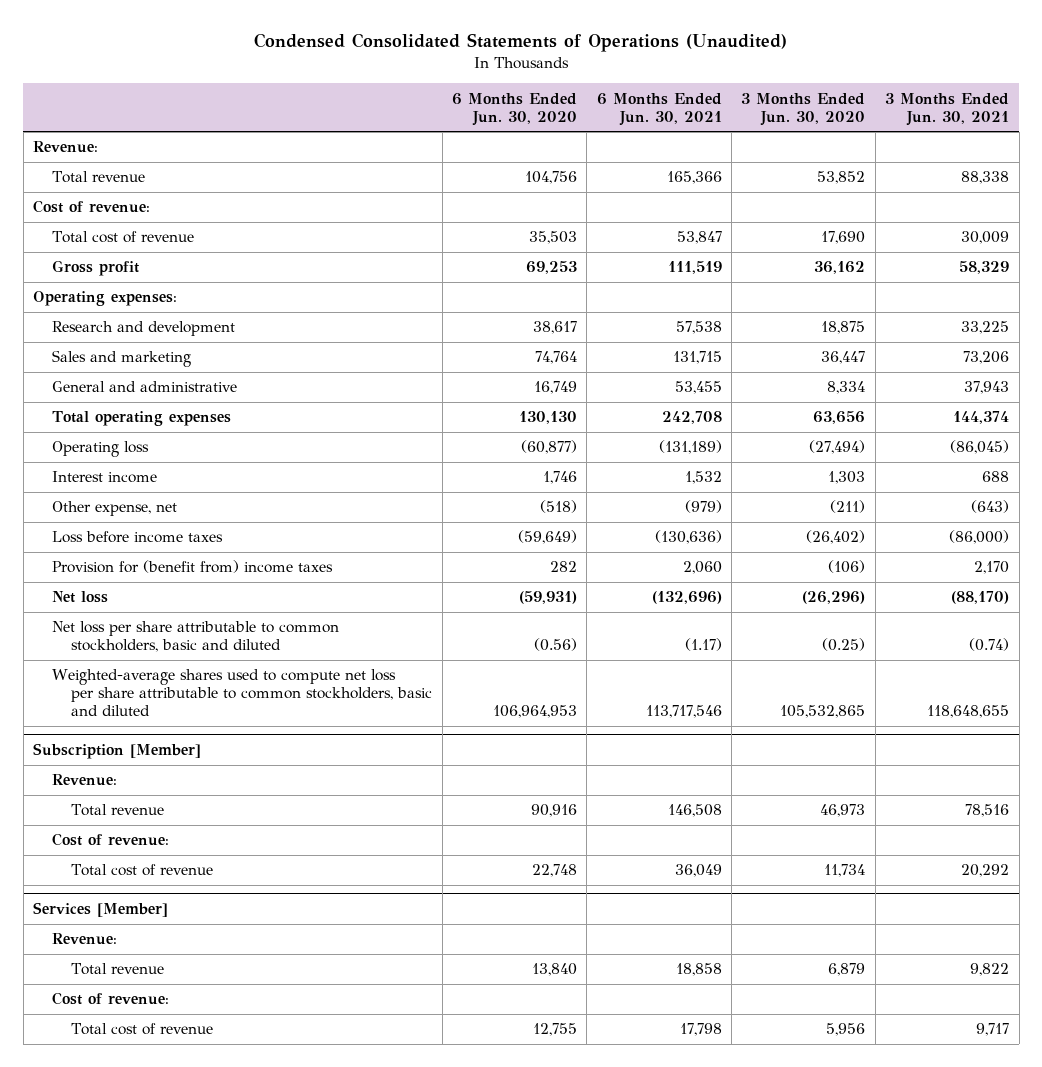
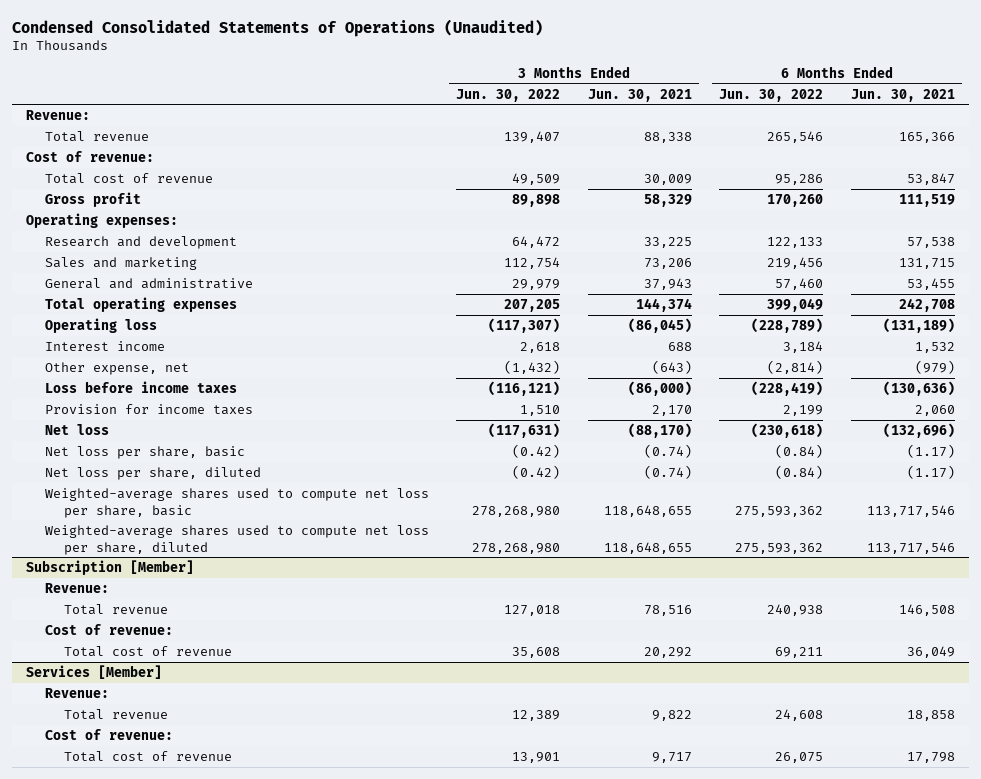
- | 6 Months Ended Jun. 30, 2020 | 6 Months Ended Jun. 30, 2021 | 3 Months Ended Jun. 30, 2020 | 3 Months Ended Jun. 30, 2021
+ | 3 Months Ended Jun. 30, 2022 | 3 Months Ended Jun. 30, 2021 | 6 Months Ended Jun. 30, 2022 | 6 Months Ended Jun. 30, 2021
- Provision for (benefit from) income taxes | 282 | 2,060 | (106) | 2,170
+ Provision for income taxes | 1,510 | 2,170 | 2,199 | 2,060
- Net loss per share attributable to common stockholders, basic and diluted | (0.56) | (1.17) | (0.25) | (0.74)
- Weighted-average shares used to compute net loss per share attributable to common stockholders, basic and diluted | 106,964,953 | 113,717,546 | 105,532,865 | 118,648,655
+ Net loss per share, basic | (0.42) | (0.74) | (0.84) | (1.17)
+ Net loss per share, diluted | (0.42) | (0.74) | (0.84) | (1.17)
+ Weighted-average shares used to compute net loss per share, basic | 278,268,980 | 118,648,655 | 275,593,362 | 113,717,546
+ Weighted-average shares used to compute net loss per share, diluted | 278,268,980 | 118,648,655 | 275,593,362 | 113,717,546

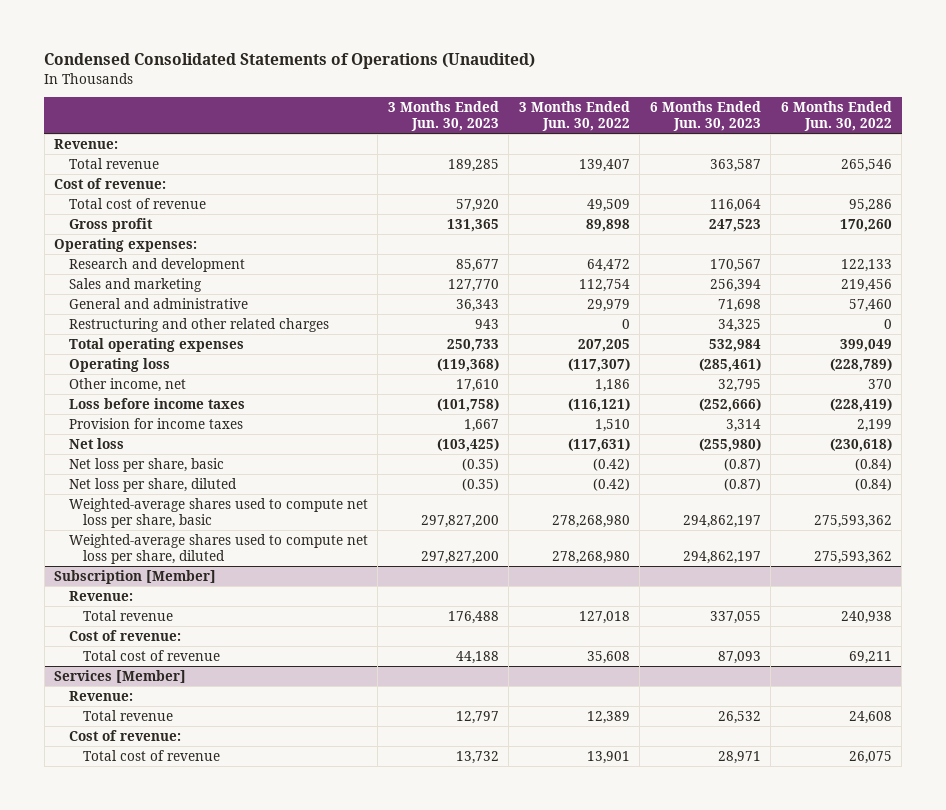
- | 3 Months Ended Jun. 30, 2022 | 3 Months Ended Jun. 30, 2021 | 6 Months Ended Jun. 30, 2022 | 6 Months Ended Jun. 30, 2021
+ | 3 Months Ended Jun. 30, 2023 | 3 Months Ended Jun. 30, 2022 | 6 Months Ended Jun. 30, 2023 | 6 Months Ended Jun. 30, 2022
+ Restructuring and other related charges | 943 | 0 | 34,325 | 0
- Interest income | 2,618 | 688 | 3,184 | 1,532
- Other expense, net | (1,432) | (643) | (2,814) | (979)
+ Other income, net | 17,610 | 1,186 | 32,795 | 370

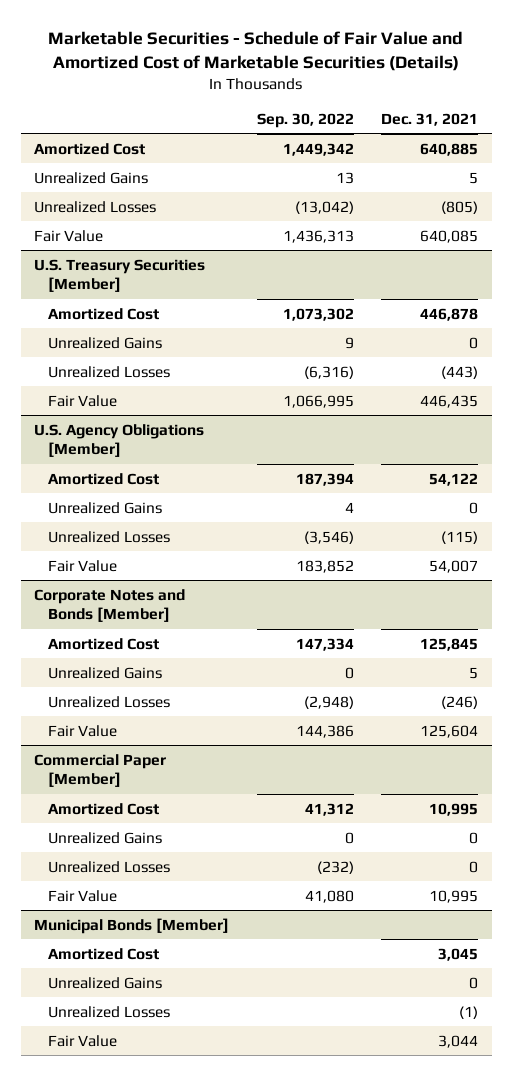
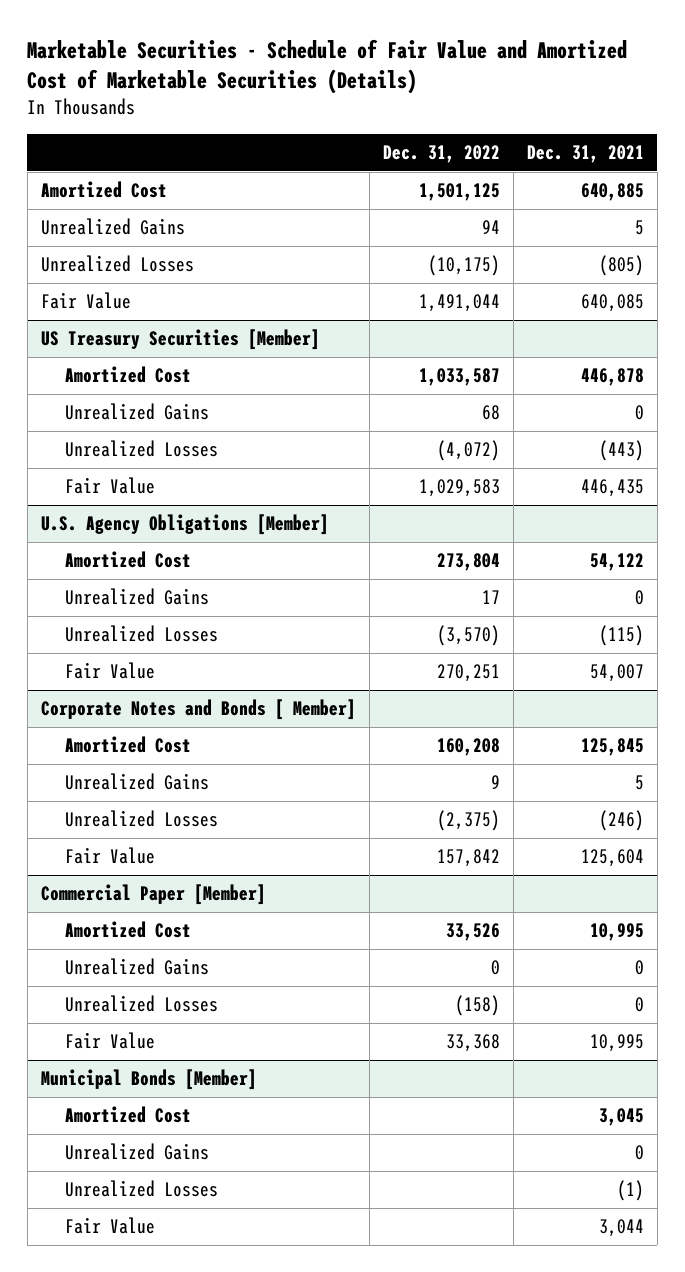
- | Sep. 30, 2022 | Dec. 31, 2021
+ | Dec. 31, 2022 | Dec. 31, 2021
- U.S. Treasury Securities [Member]
+ US Treasury Securities [Member]
- Corporate Notes and Bonds [Member]
+ Corporate Notes and Bonds [ Member]

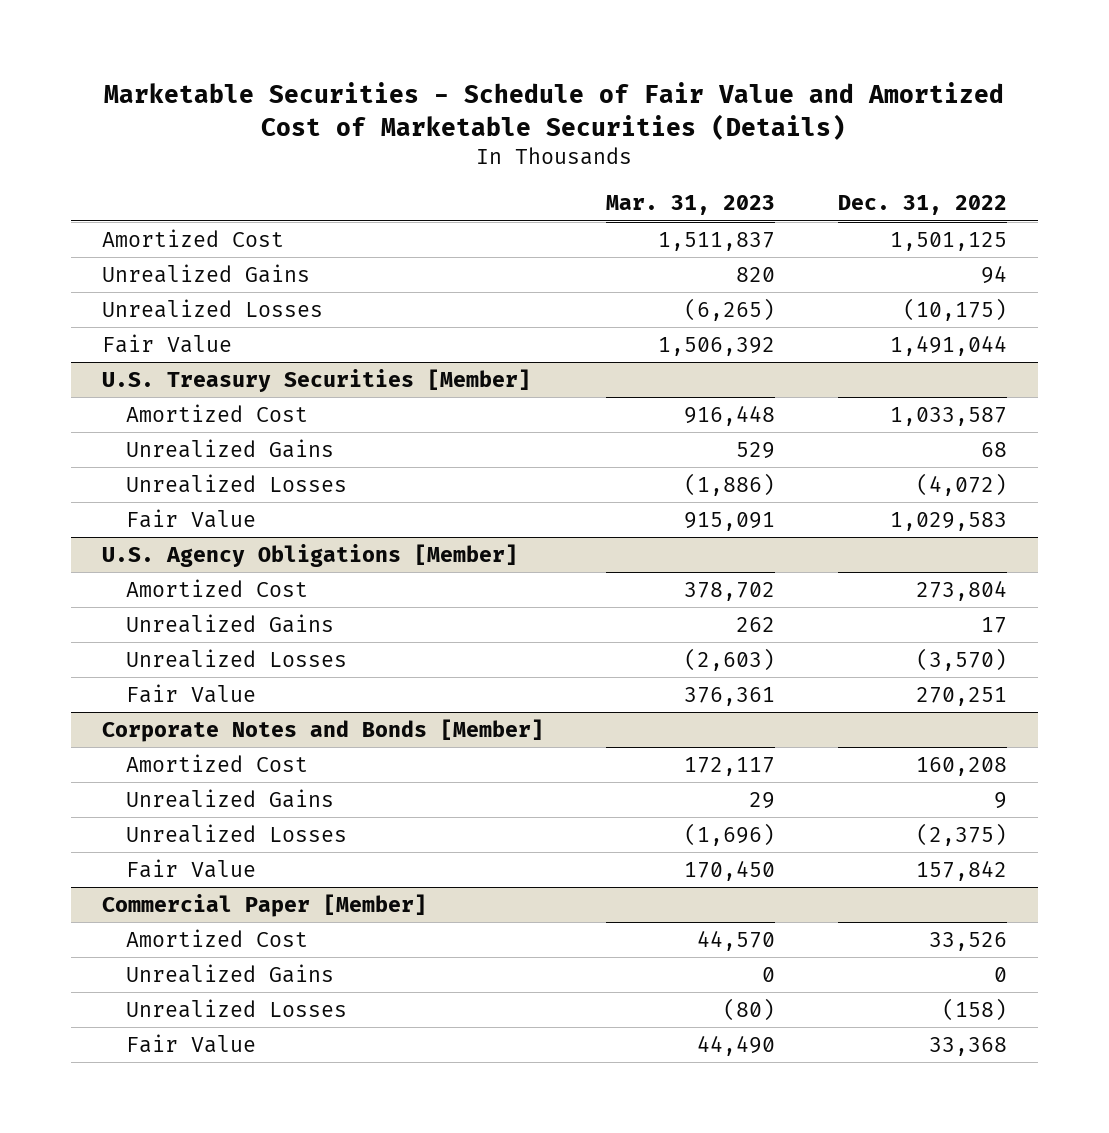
- | Dec. 31, 2022 | Dec. 31, 2021
+ | Mar. 31, 2023 | Dec. 31, 2022
- US Treasury Securities [Member]
+ U.S. Treasury Securities [Member]
- Corporate Notes and Bonds [ Member]
+ Corporate Notes and Bonds [Member]
- Municipal Bonds [Member]
- Amortized Cost | | 3,045
- Unrealized Gains | | 0
- Unrealized Losses | | (1)
- Fair Value | | 3,044

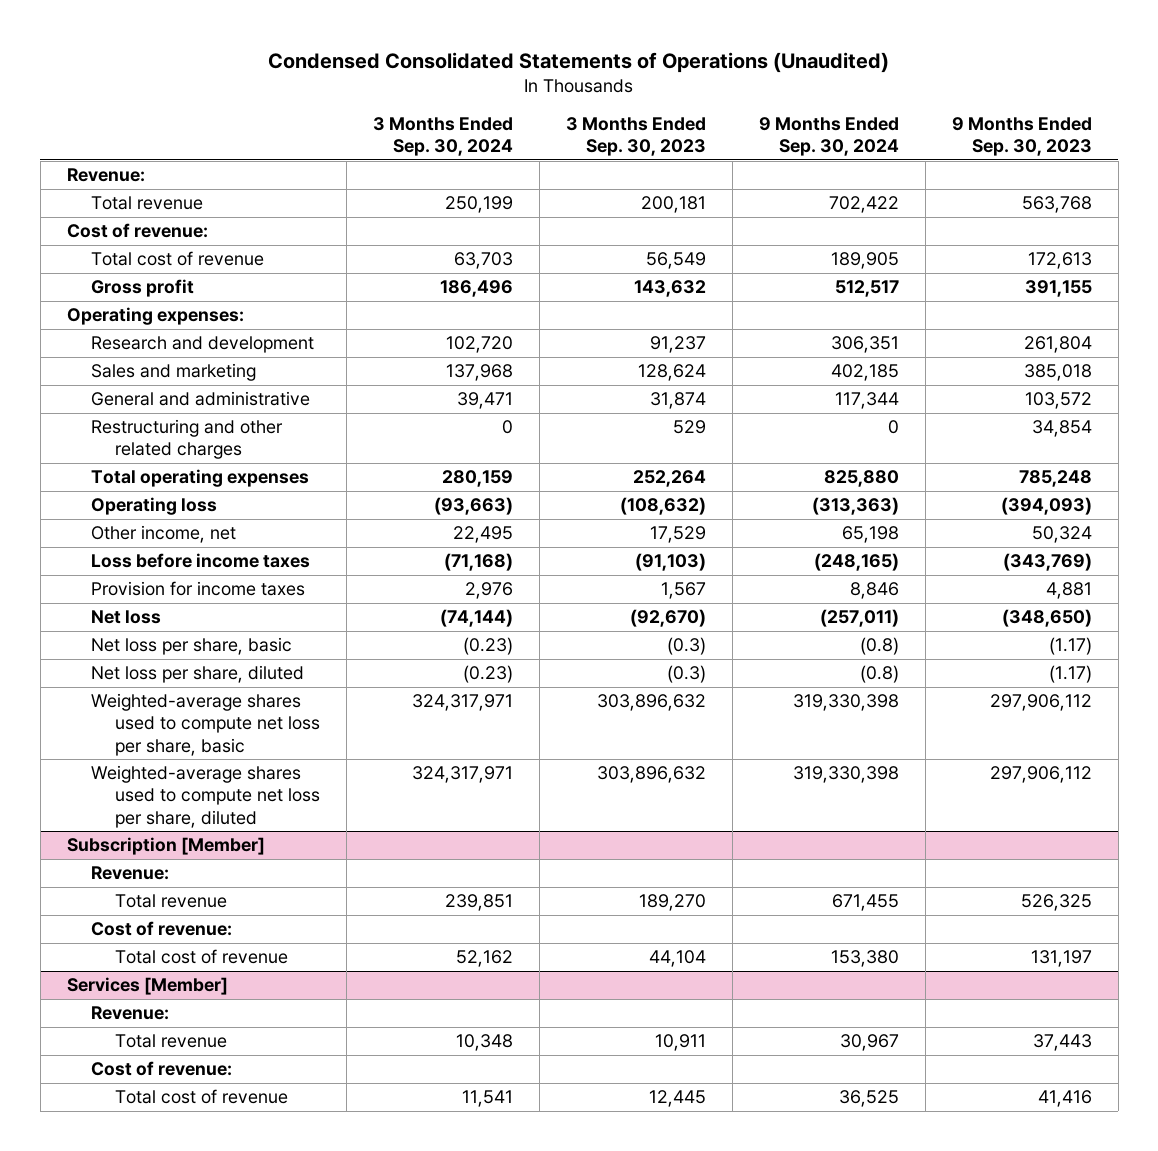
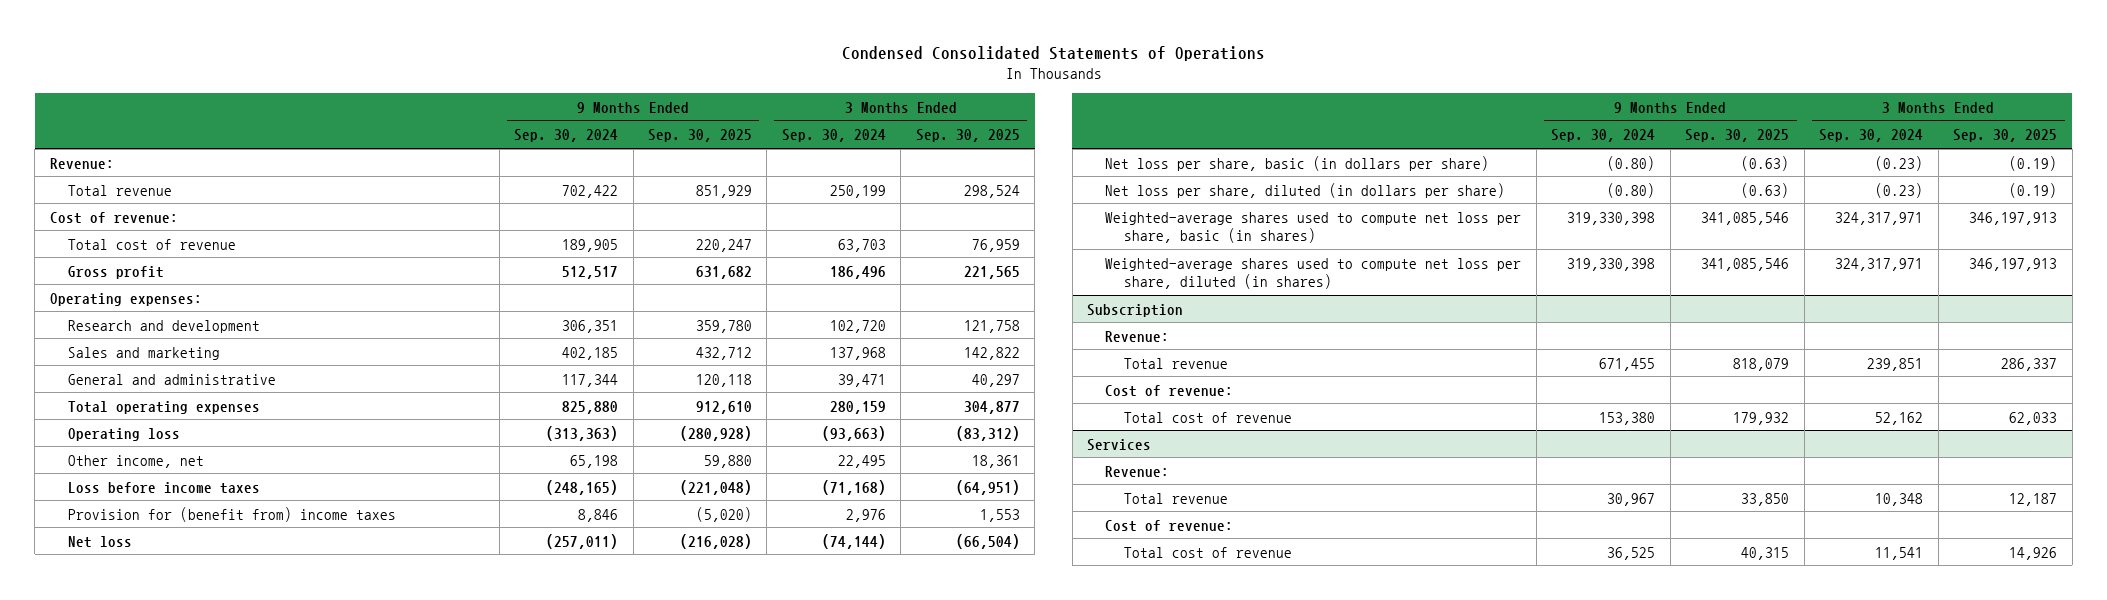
- Condensed Consolidated Statements of Operations (Unaudited)
+ Condensed Consolidated Statements of Operations
- | 3 Months Ended Sep. 30, 2024 | 3 Months Ended Sep. 30, 2023 | 9 Months Ended Sep. 30, 2024 | 9 Months Ended Sep. 30, 2023
+ | 9 Months Ended Sep. 30, 2024 | 9 Months Ended Sep. 30, 2025 | 3 Months Ended Sep. 30, 2024 | 3 Months Ended Sep. 30, 2025
- Restructuring and other related charges | 0 | 529 | 0 | 34,854
- Provision for income taxes | 2,976 | 1,567 | 8,846 | 4,881
+ Provision for (benefit from) income taxes | 8,846 | (5,020) | 2,976 | 1,553
- Net loss per share, basic | (0.23) | (0.3) | (0.8) | (1.17)
- Net loss per share, diluted | (0.23) | (0.3) | (0.8) | (1.17)
- Weighted-average shares used to compute net loss per share, basic | 324,317,971 | 303,896,632 | 319,330,398 | 297,906,112
- Weighted-average shares used to compute net loss per share, diluted | 324,317,971 | 303,896,632 | 319,330,398 | 297,906,112
- Subscription [Member]
+ Net loss per share, basic (in dollars per share) | (0.80) | (0.63) | (0.23) | (0.19)
+ Net loss per share, diluted (in dollars per share) | (0.80) | (0.63) | (0.23) | (0.19)
+ Weighted-average shares used to compute net loss per share, basic (in shares) | 319,330,398 | 341,085,546 | 324,317,971 | 346,197,913
+ Weighted-average shares used to compute net loss per share, diluted (in shares) | 319,330,398 | 341,085,546 | 324,317,971 | 346,197,913
+ Subscription
- Services [Member]
+ Services

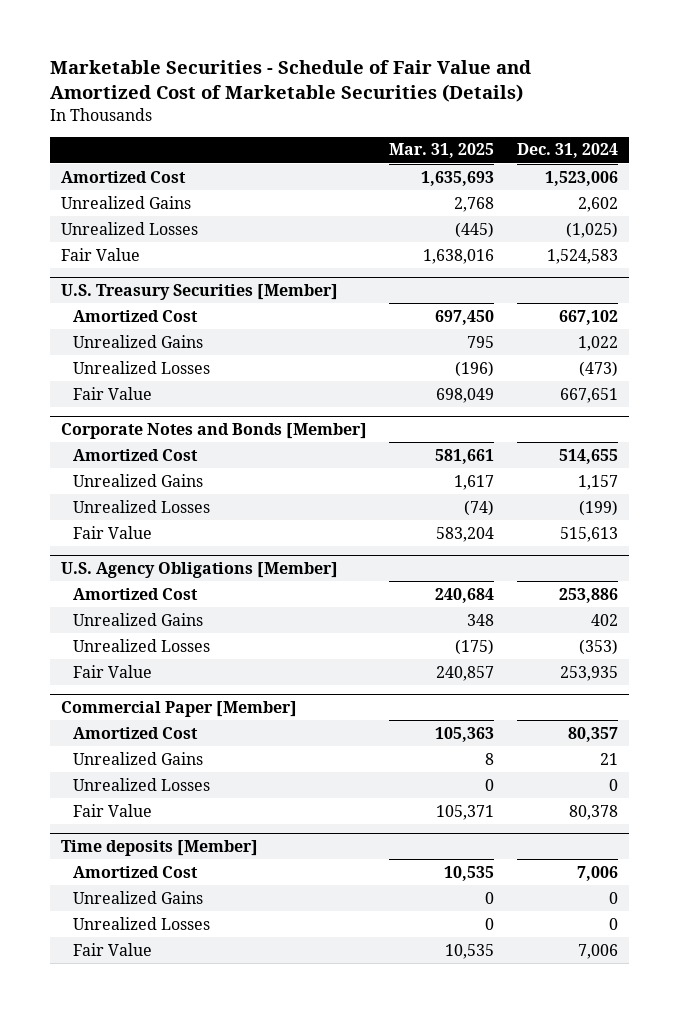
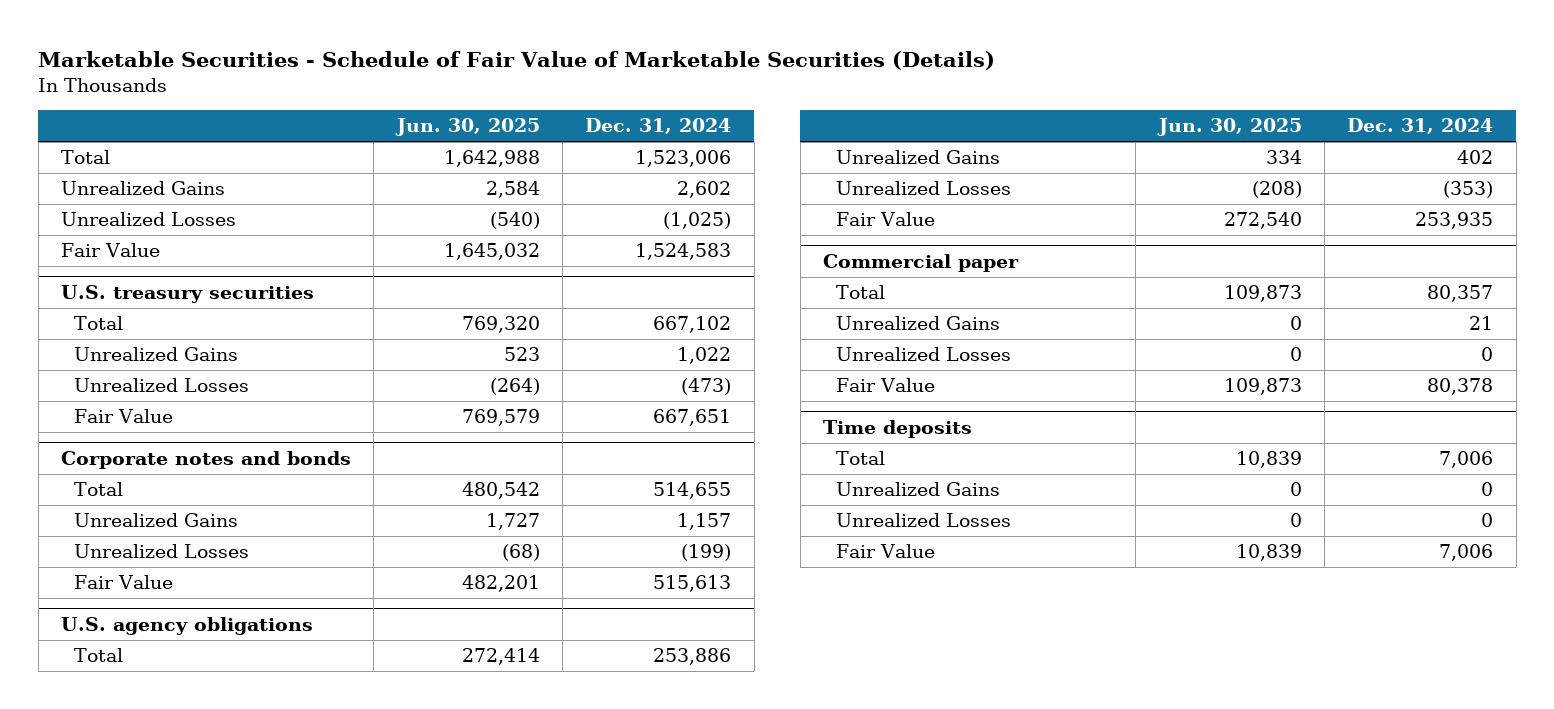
- Marketable Securities - Schedule of Fair Value and Amortized Cost of Marketable Securities (Details)
+ Marketable Securities - Schedule of Fair Value of Marketable Securities (Details)
- | Mar. 31, 2025 | Dec. 31, 2024
+ | Jun. 30, 2025 | Dec. 31, 2024
- Amortized Cost | 1,635,693 | 1,523,006
+ Total | 1,642,988 | 1,523,006
- U.S. Treasury Securities [Member]
- Amortized Cost | 697,450 | 667,102
+ U.S. treasury securities
+ Total | 769,320 | 667,102
- Corporate Notes and Bonds [Member]
- Amortized Cost | 581,661 | 514,655
+ Corporate notes and bonds
+ Total | 480,542 | 514,655
- U.S. Agency Obligations [Member]
- Amortized Cost | 240,684 | 253,886
+ U.S. agency obligations
+ Total | 272,414 | 253,886
- Commercial Paper [Member]
- Amortized Cost | 105,363 | 80,357
+ Commercial paper
+ Total | 109,873 | 80,357
- Time deposits [Member]
- Amortized Cost | 10,535 | 7,006
+ Time deposits
+ Total | 10,839 | 7,006

